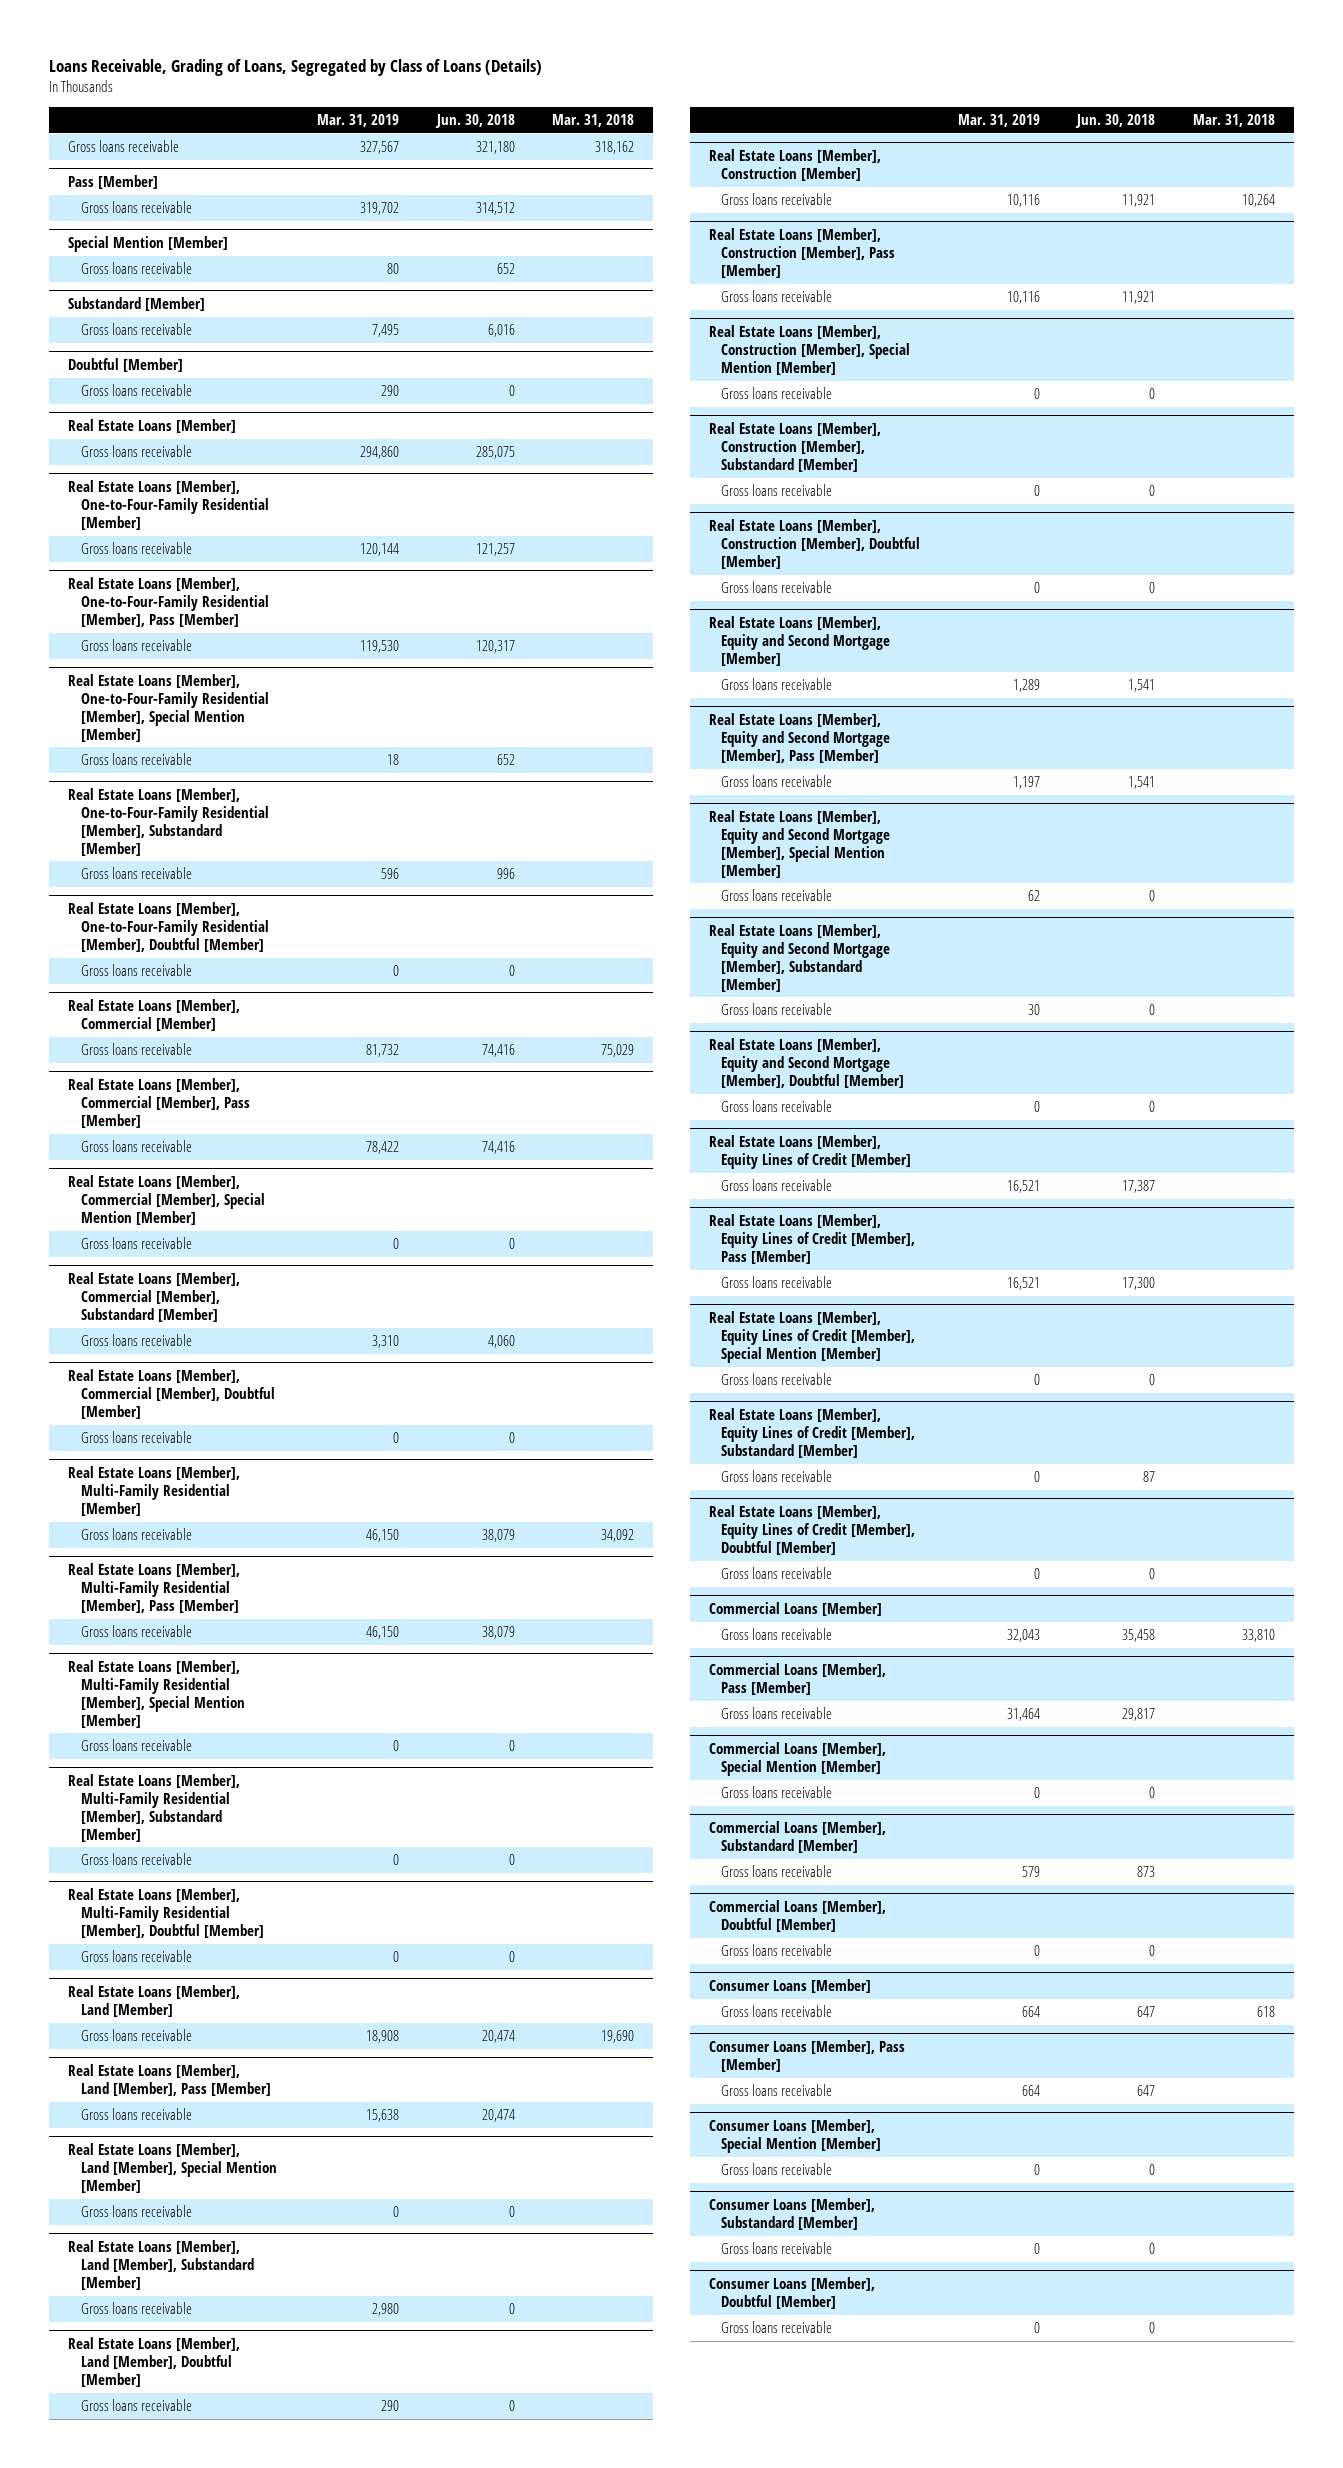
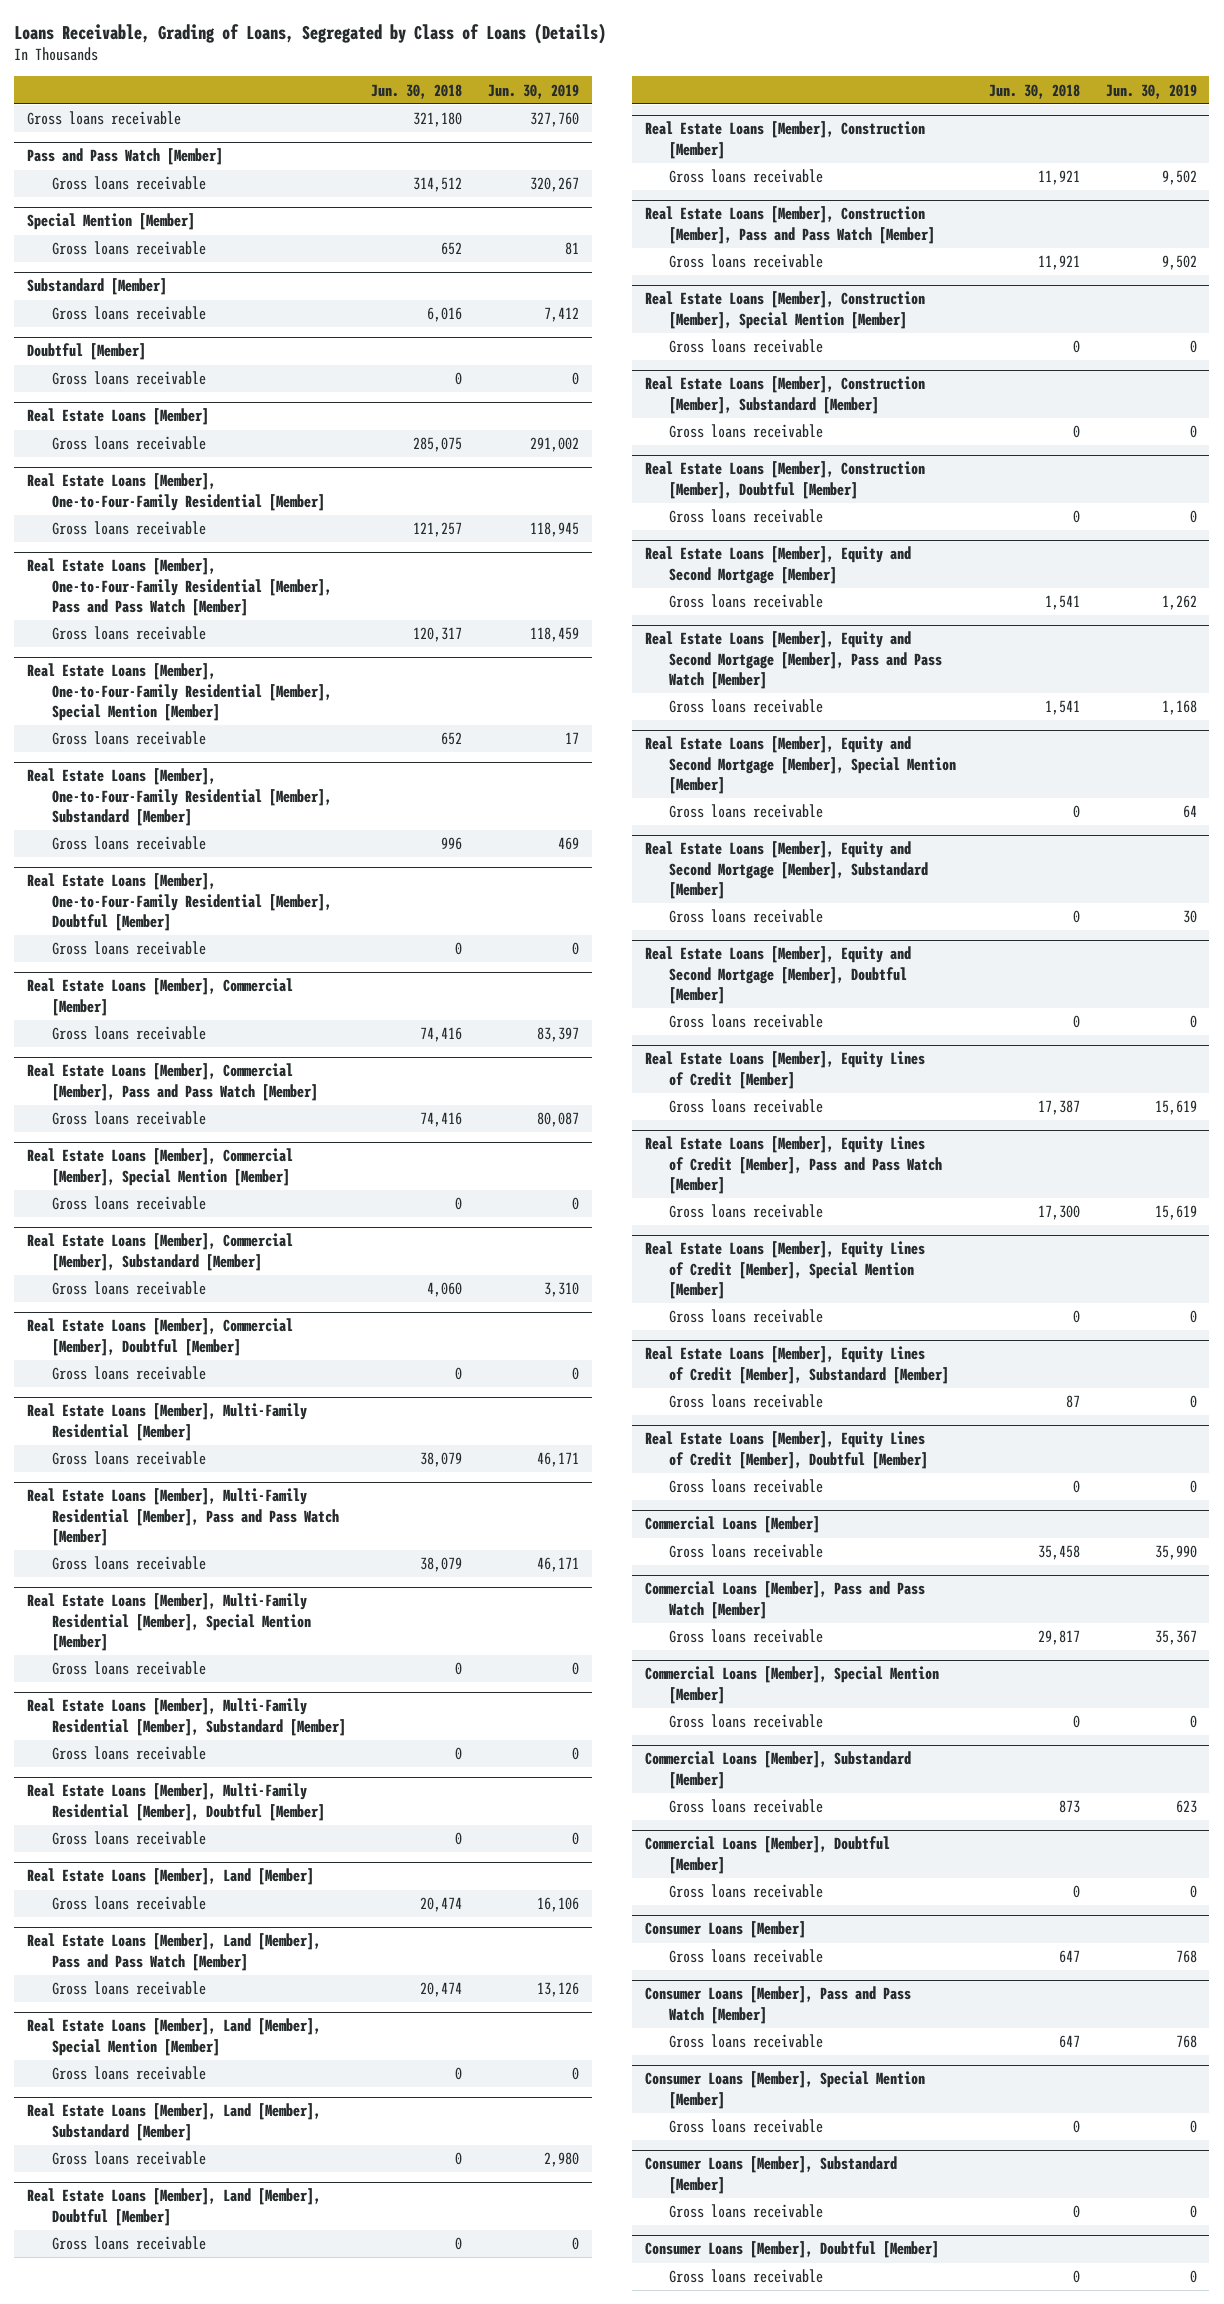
- | Mar. 31, 2019 | Jun. 30, 2018 | Mar. 31, 2018
+ | Jun. 30, 2018 | Jun. 30, 2019
- Pass [Member]
+ Pass and Pass Watch [Member]
- Real Estate Loans [Member], One-to-Four-Family Residential [Member], Pass [Member]
+ Real Estate Loans [Member], One-to-Four-Family Residential [Member], Pass and Pass Watch [Member]
- Real Estate Loans [Member], Commercial [Member], Pass [Member]
+ Real Estate Loans [Member], Commercial [Member], Pass and Pass Watch [Member]
- Real Estate Loans [Member], Multi-Family Residential [Member], Pass [Member]
+ Real Estate Loans [Member], Multi-Family Residential [Member], Pass and Pass Watch [Member]
- Real Estate Loans [Member], Land [Member], Pass [Member]
+ Real Estate Loans [Member], Land [Member], Pass and Pass Watch [Member]
- Real Estate Loans [Member], Construction [Member], Pass [Member]
+ Real Estate Loans [Member], Construction [Member], Pass and Pass Watch [Member]
- Real Estate Loans [Member], Equity and Second Mortgage [Member], Pass [Member]
+ Real Estate Loans [Member], Equity and Second Mortgage [Member], Pass and Pass Watch [Member]
- Real Estate Loans [Member], Equity Lines of Credit [Member], Pass [Member]
+ Real Estate Loans [Member], Equity Lines of Credit [Member], Pass and Pass Watch [Member]
- Commercial Loans [Member], Pass [Member]
+ Commercial Loans [Member], Pass and Pass Watch [Member]
- Consumer Loans [Member], Pass [Member]
+ Consumer Loans [Member], Pass and Pass Watch [Member]

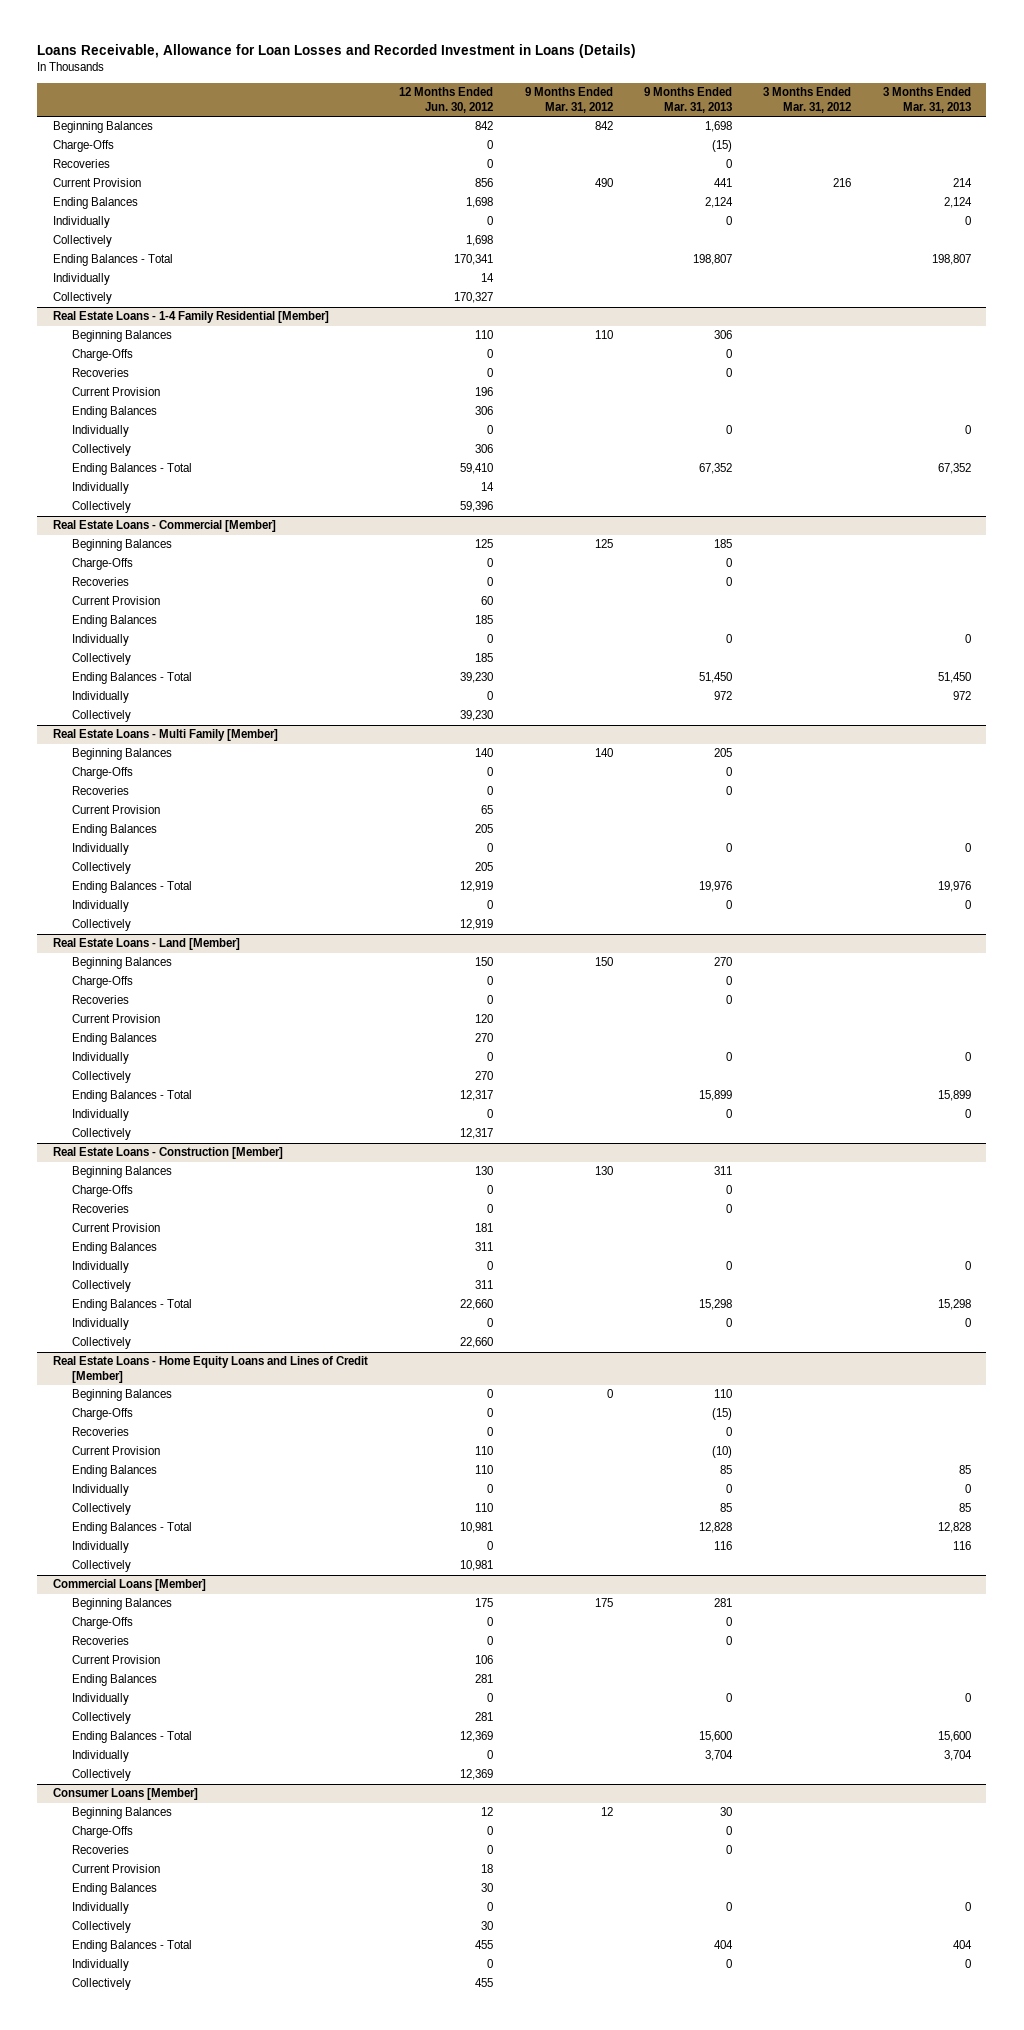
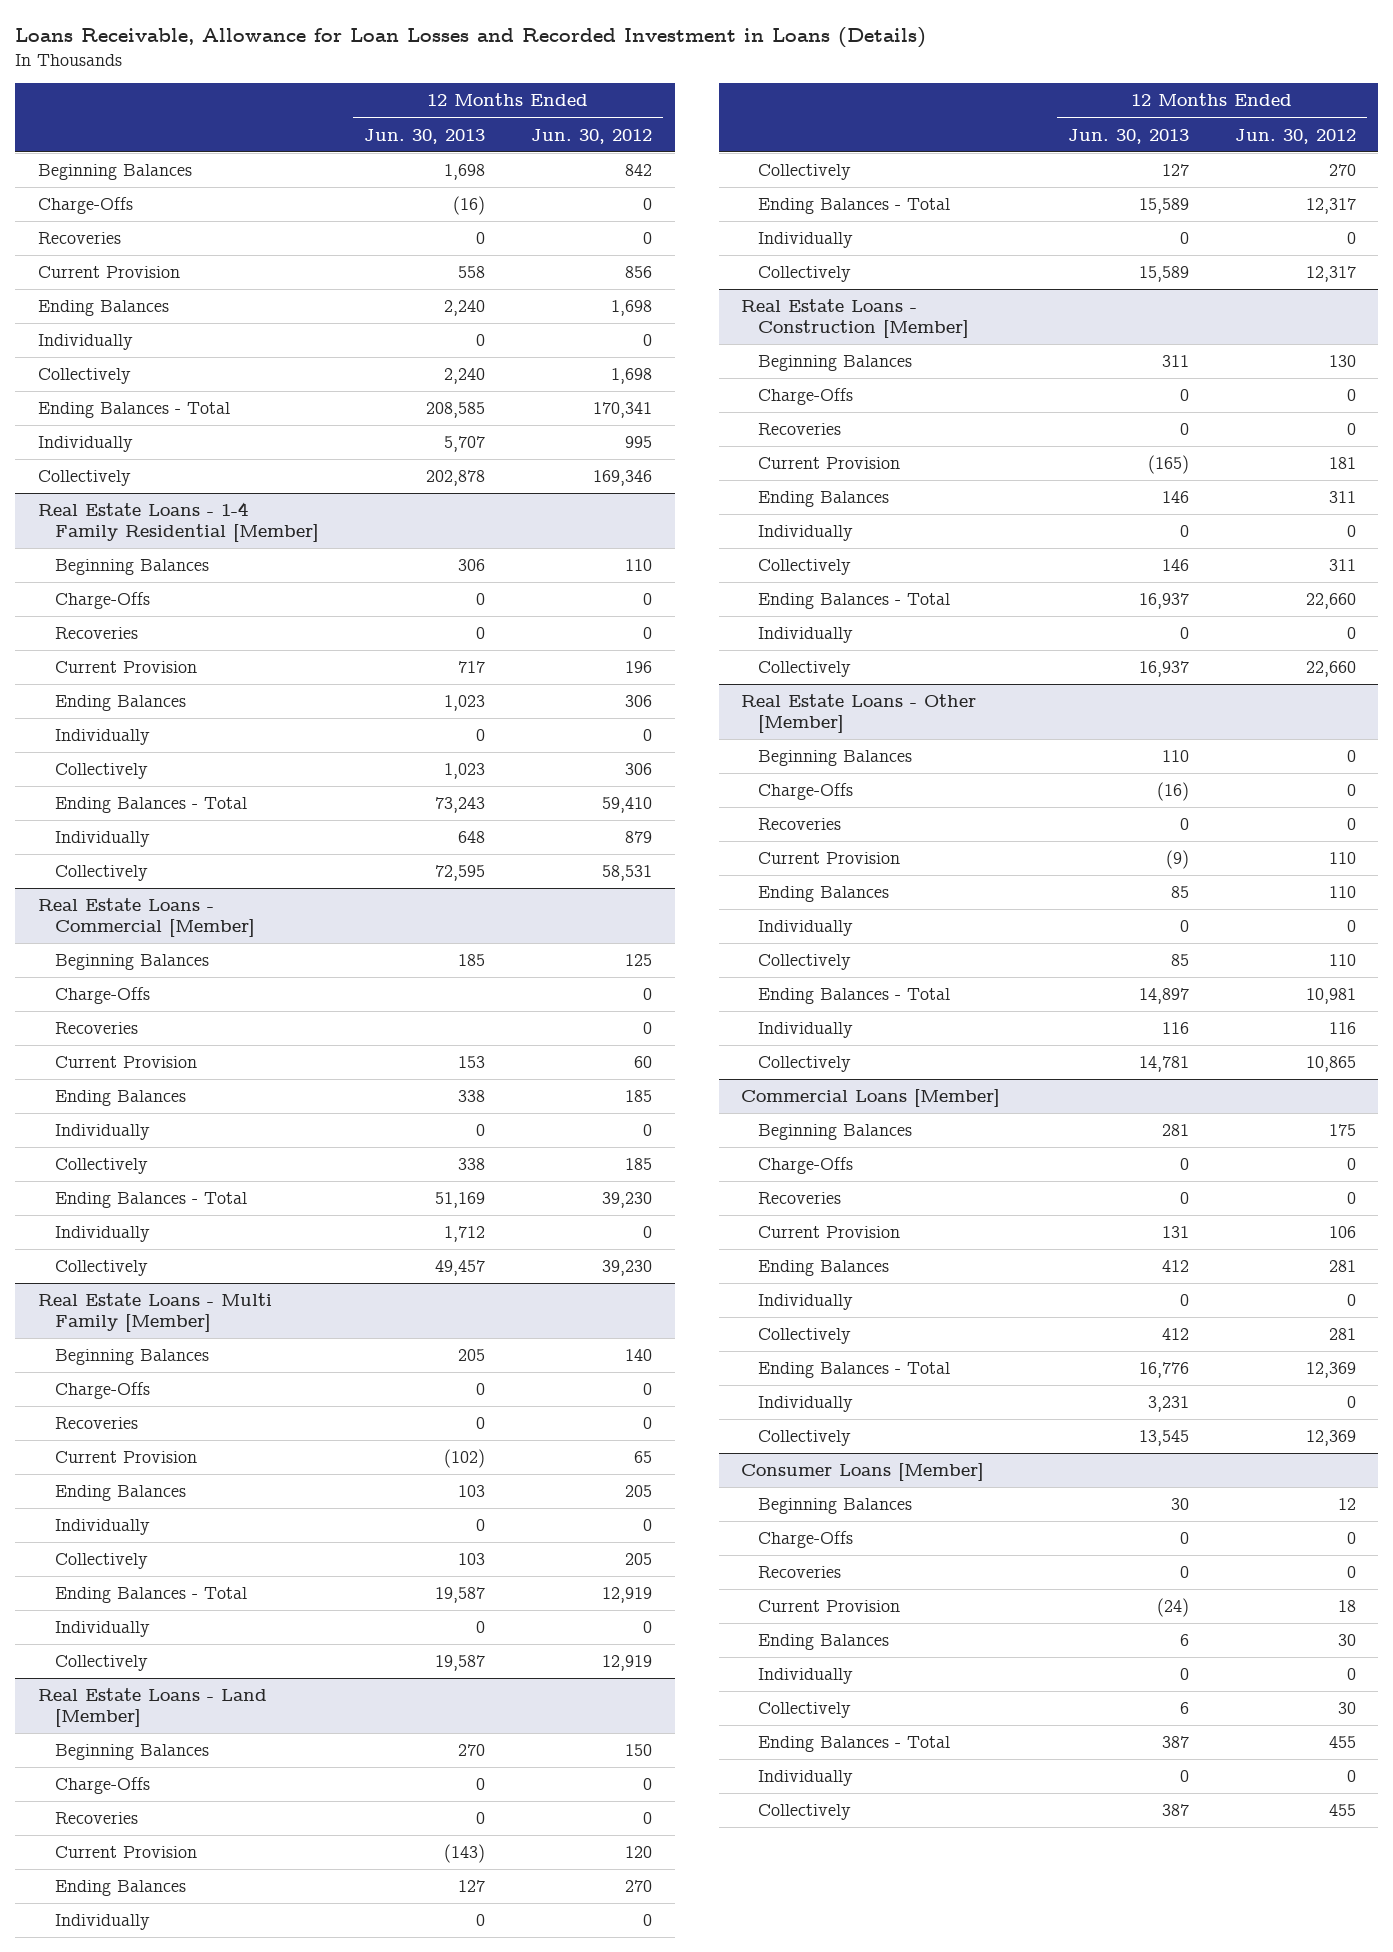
- | 12 Months Ended Jun. 30, 2012 | 9 Months Ended Mar. 31, 2012 | 9 Months Ended Mar. 31, 2013 | 3 Months Ended Mar. 31, 2012 | 3 Months Ended Mar. 31, 2013
+ | 12 Months Ended Jun. 30, 2013 | 12 Months Ended Jun. 30, 2012
- Individually | 14 | | | |
- Collectively | 170,327 | | | |
+ Individually | 5,707 | 995
+ Collectively | 202,878 | 169,346
@ Real Estate Loans - 1-4 Family Residential [Member]
- Individually | 14 | | | |
- Collectively | 59,396 | | | |
+ Individually | 648 | 879
+ Collectively | 72,595 | 58,531
- Real Estate Loans - Home Equity Loans and Lines of Credit [Member]
+ Real Estate Loans - Other [Member]
- Individually | 0 | | 116 | | 116
- Collectively | 10,981 | | | |
+ Individually | 116 | 116
+ Collectively | 14,781 | 10,865

